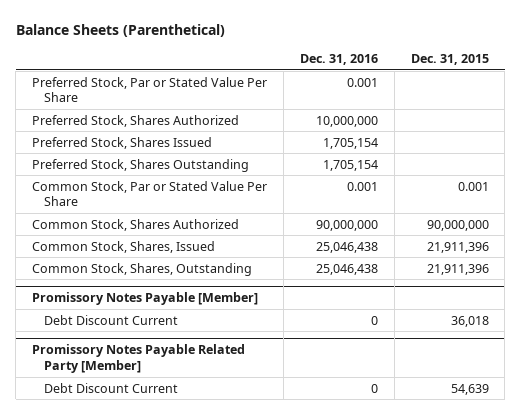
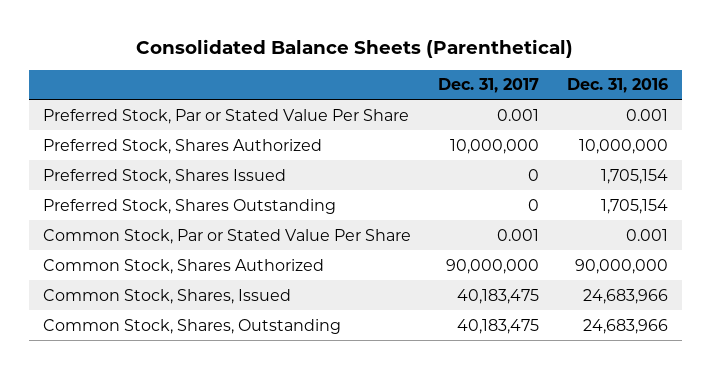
- Balance Sheets (Parenthetical)
+ Consolidated Balance Sheets (Parenthetical)
- | Dec. 31, 2016 | Dec. 31, 2015
+ | Dec. 31, 2017 | Dec. 31, 2016
- Common Stock, Shares, Issued | 25,046,438 | 21,911,396
- Common Stock, Shares, Outstanding | 25,046,438 | 21,911,396
- Promissory Notes Payable [Member]
- Debt Discount Current | 0 | 36,018
- Promissory Notes Payable Related Party [Member]
- Debt Discount Current | 0 | 54,639
+ Common Stock, Shares, Issued | 40,183,475 | 24,683,966
+ Common Stock, Shares, Outstanding | 40,183,475 | 24,683,966

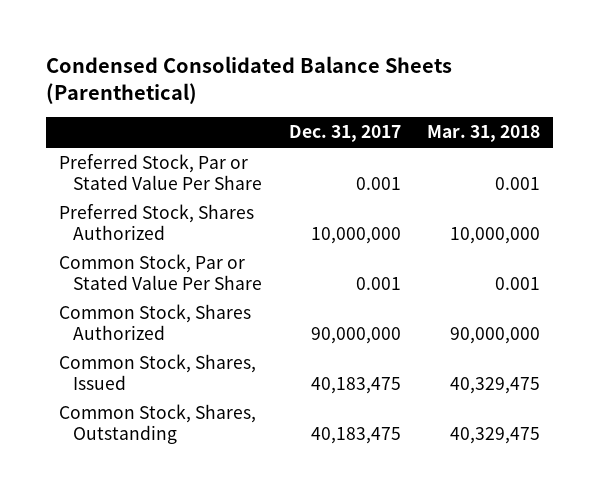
- Consolidated Balance Sheets (Parenthetical)
+ Condensed Consolidated Balance Sheets (Parenthetical)
- | Dec. 31, 2017 | Dec. 31, 2016
+ | Dec. 31, 2017 | Mar. 31, 2018
- Preferred Stock, Shares Issued | 0 | 1,705,154
- Preferred Stock, Shares Outstanding | 0 | 1,705,154

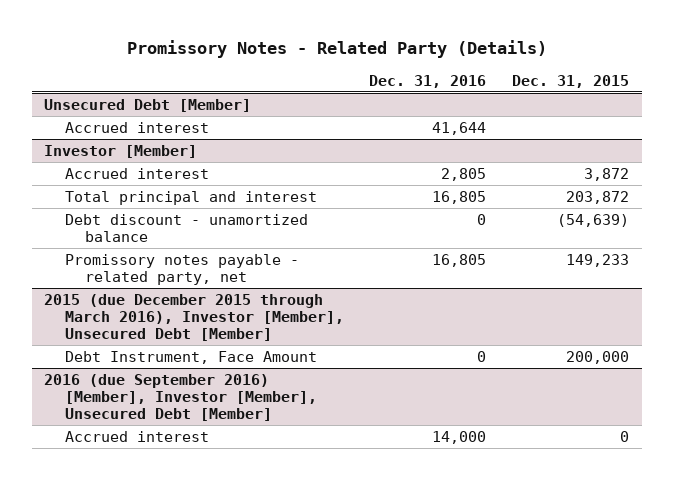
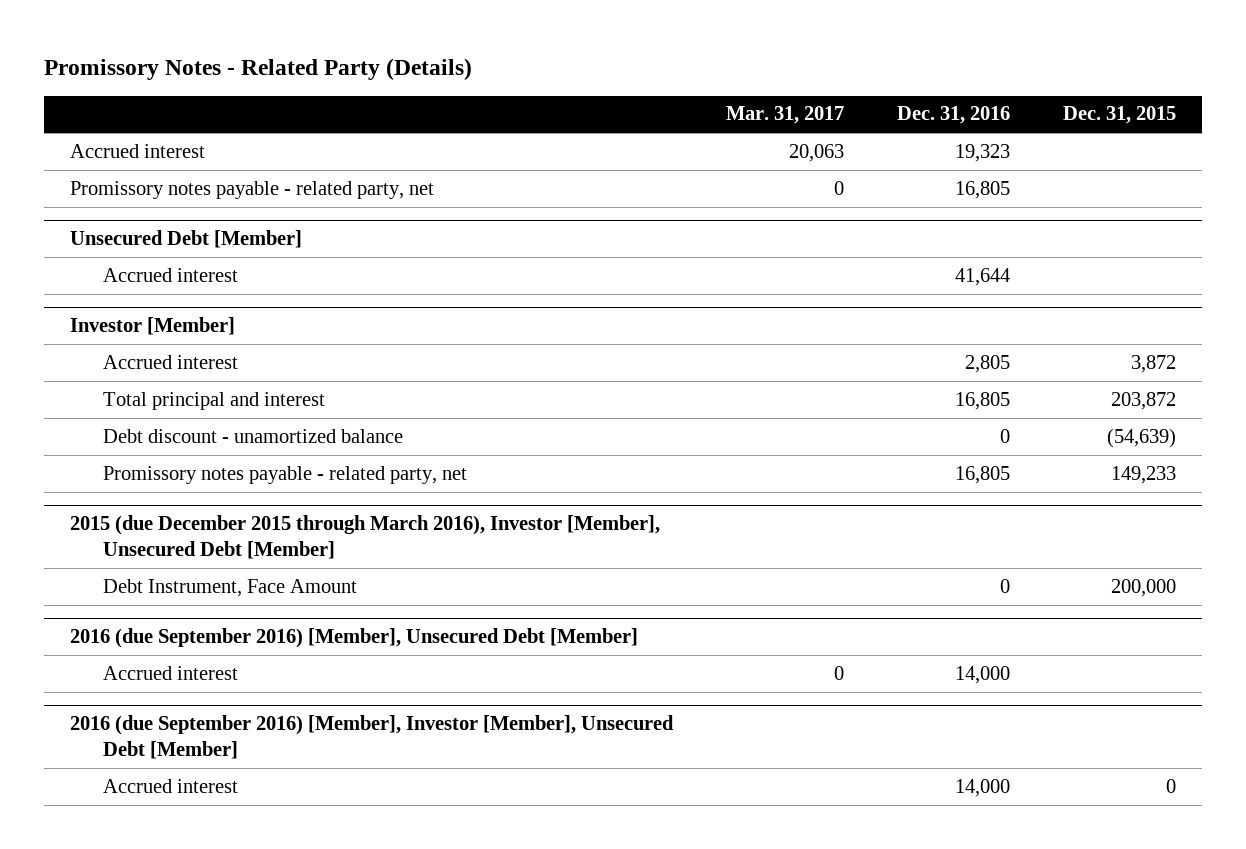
- | Dec. 31, 2016 | Dec. 31, 2015
+ | Mar. 31, 2017 | Dec. 31, 2016 | Dec. 31, 2015
+ Accrued interest | 20,063 | 19,323 |
+ Promissory notes payable - related party, net | 0 | 16,805 |
+ 2016 (due September 2016) [Member], Unsecured Debt [Member]
+ Accrued interest | 0 | 14,000 |

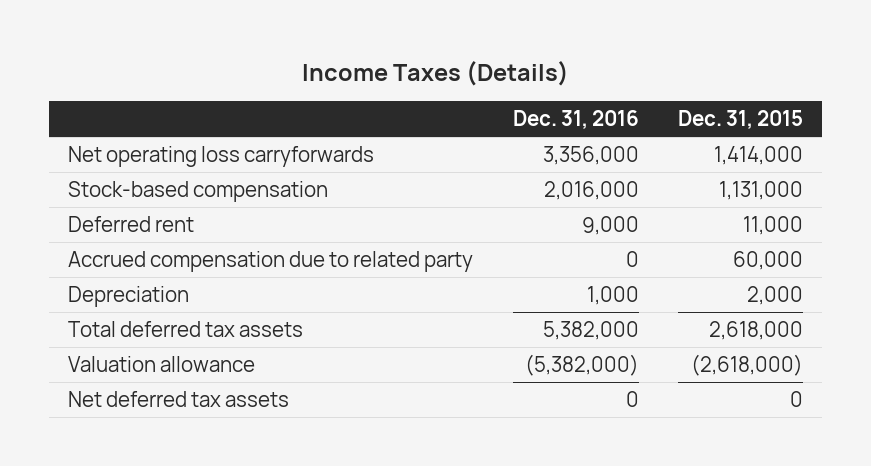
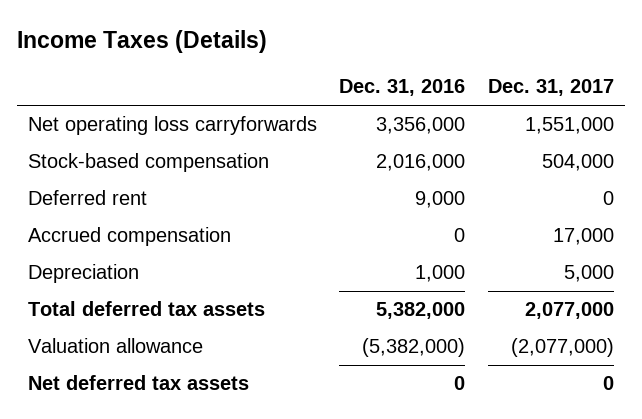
- | Dec. 31, 2016 | Dec. 31, 2015
+ | Dec. 31, 2016 | Dec. 31, 2017
- Accrued compensation due to related party | 0 | 60,000
+ Accrued compensation | 0 | 17,000

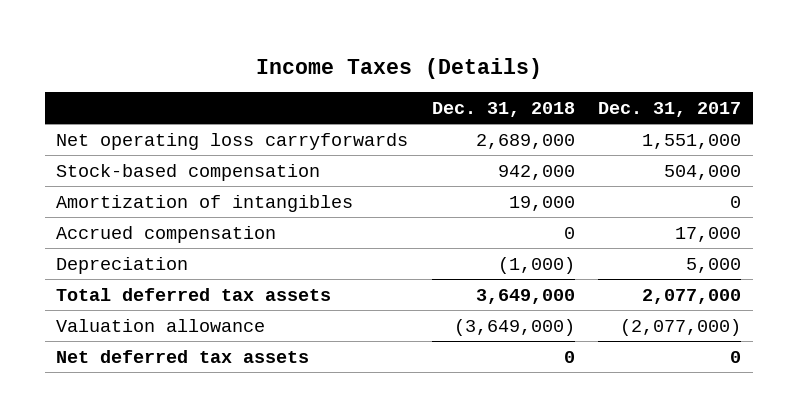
- | Dec. 31, 2016 | Dec. 31, 2017
+ | Dec. 31, 2018 | Dec. 31, 2017
- Deferred rent | 9,000 | 0
+ Amortization of intangibles | 19,000 | 0

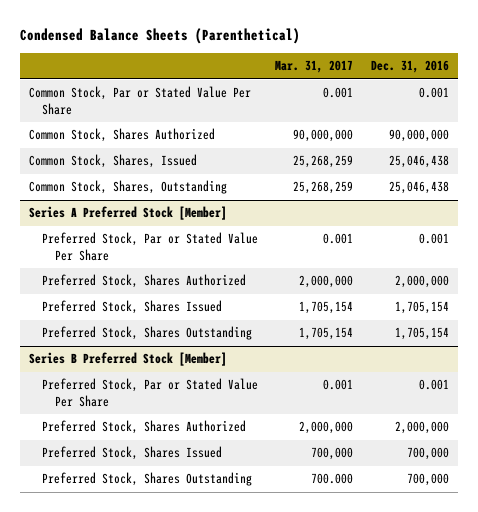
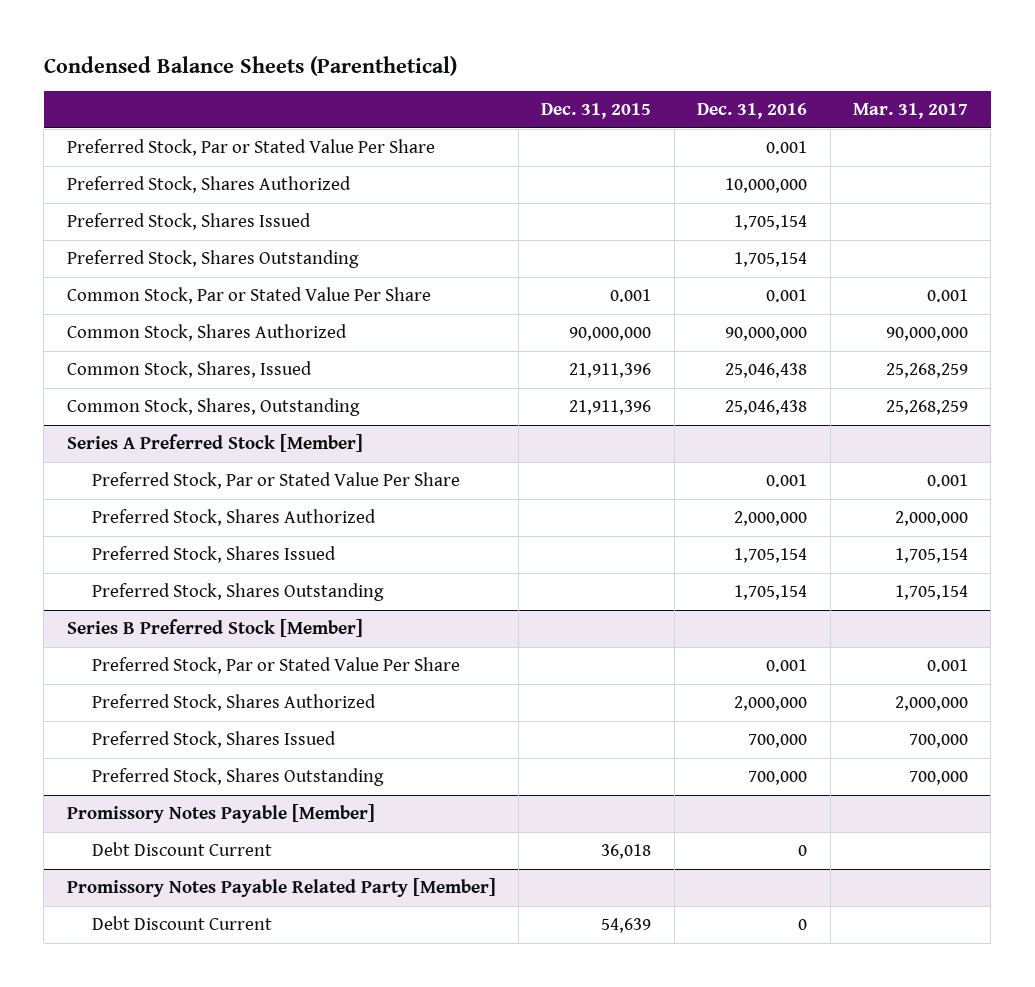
- | Mar. 31, 2017 | Dec. 31, 2016
+ | Dec. 31, 2015 | Dec. 31, 2016 | Mar. 31, 2017
+ Preferred Stock, Par or Stated Value Per Share | | 0.001 |
+ Preferred Stock, Shares Authorized | | 10,000,000 |
+ Preferred Stock, Shares Issued | | 1,705,154 |
+ Preferred Stock, Shares Outstanding | | 1,705,154 |
@ Series B Preferred Stock [Member]
- Preferred Stock, Shares Outstanding | 700.000 | 700,000
+ Preferred Stock, Shares Outstanding | | 700,000 | 700,000
+ Promissory Notes Payable [Member]
+ Debt Discount Current | 36,018 | 0 |
+ Promissory Notes Payable Related Party [Member]
+ Debt Discount Current | 54,639 | 0 |

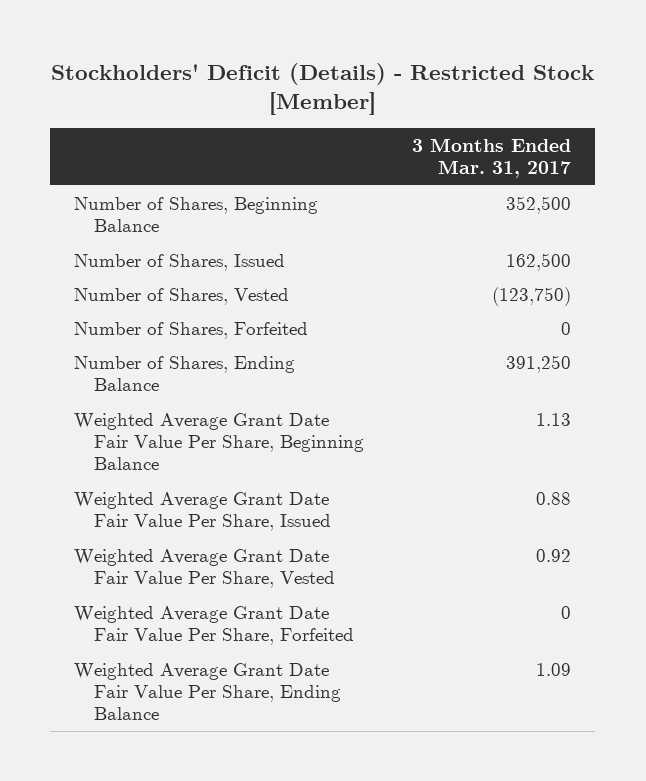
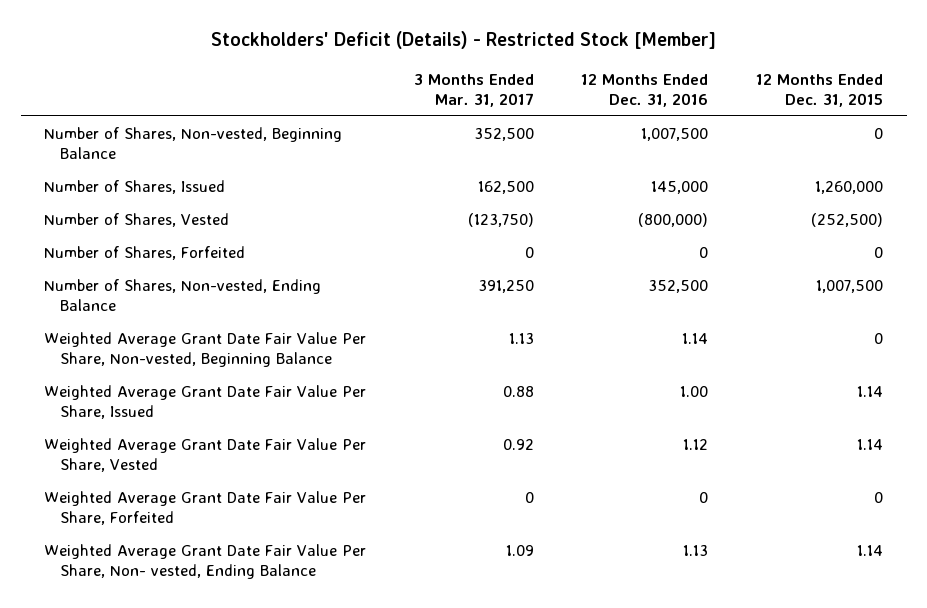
- | 3 Months Ended Mar. 31, 2017
+ | 3 Months Ended Mar. 31, 2017 | 12 Months Ended Dec. 31, 2016 | 12 Months Ended Dec. 31, 2015
- Number of Shares, Beginning Balance | 352,500
+ Number of Shares, Non-vested, Beginning Balance | 352,500 | 1,007,500 | 0
- Number of Shares, Ending Balance | 391,250
- Weighted Average Grant Date Fair Value Per Share, Beginning Balance | 1.13
+ Number of Shares, Non-vested, Ending Balance | 391,250 | 352,500 | 1,007,500
+ Weighted Average Grant Date Fair Value Per Share, Non-vested, Beginning Balance | 1.13 | 1.14 | 0
- Weighted Average Grant Date Fair Value Per Share, Ending Balance | 1.09
+ Weighted Average Grant Date Fair Value Per Share, Non- vested, Ending Balance | 1.09 | 1.13 | 1.14

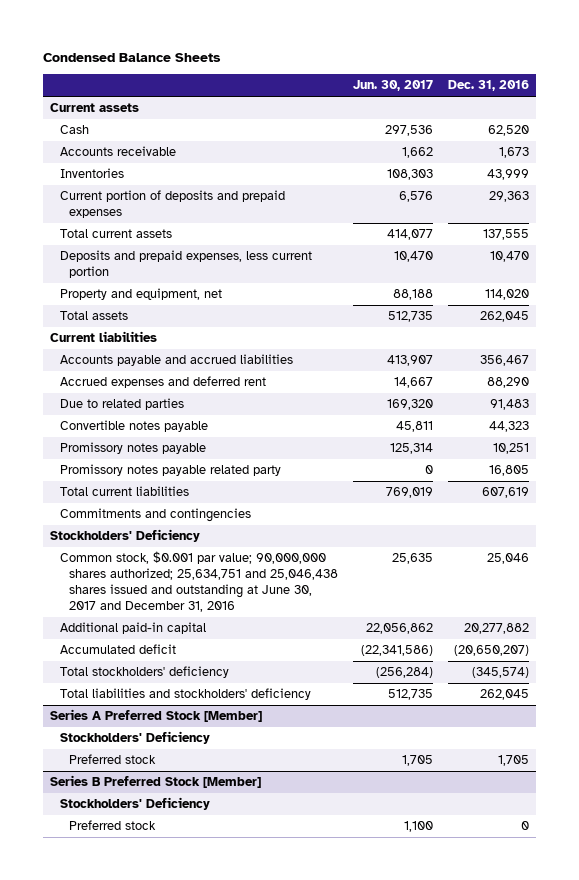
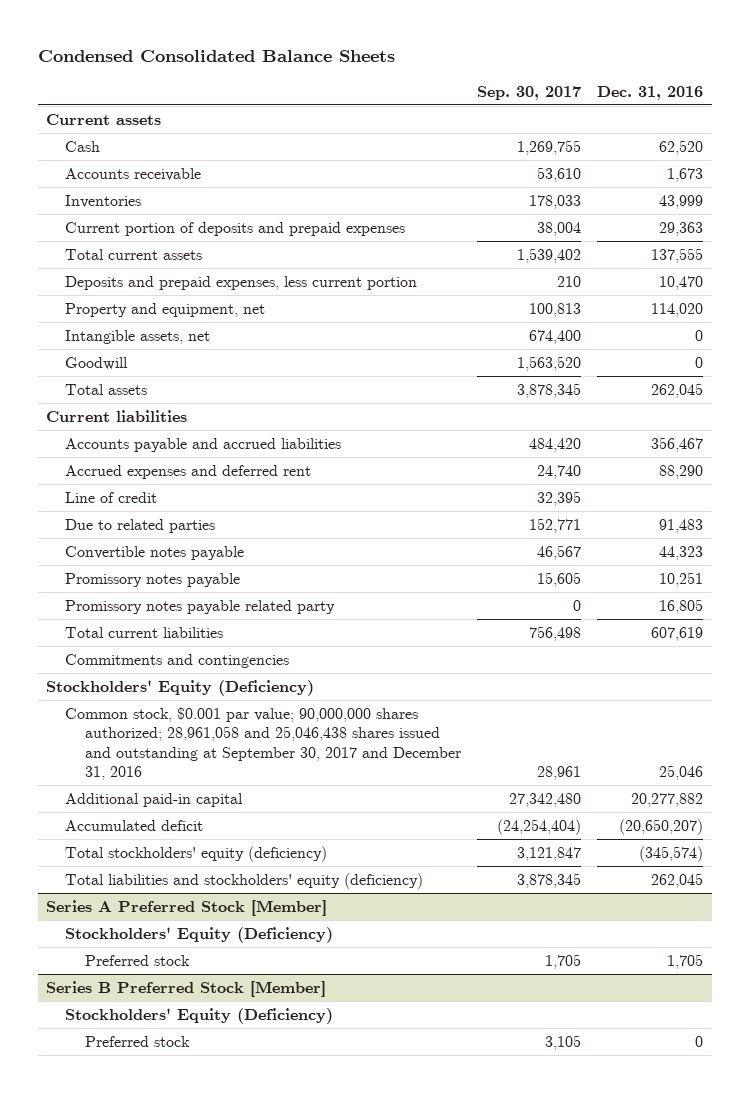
- Condensed Balance Sheets
+ Condensed Consolidated Balance Sheets
- | Jun. 30, 2017 | Dec. 31, 2016
+ | Sep. 30, 2017 | Dec. 31, 2016
+ Intangible assets, net | 674,400 | 0
+ Goodwill | 1,563,520 | 0
+ Line of credit | 32,395 |
- Stockholders' Deficiency
- Common stock, $0.001 par value; 90,000,000 shares authorized; 25,634,751 and 25,046,438 shares issued and outstanding at June 30, 2017 and December 31, 2016 | 25,635 | 25,046
+ Stockholders' Equity (Deficiency)
+ Common stock, $0.001 par value; 90,000,000 shares authorized; 28,961,058 and 25,046,438 shares issued and outstanding at September 30, 2017 and December 31, 2016 | 28,961 | 25,046
- Total stockholders' deficiency | (256,284) | (345,574)
- Total liabilities and stockholders' deficiency | 512,735 | 262,045
+ Total stockholders' equity (deficiency) | 3,121,847 | (345,574)
+ Total liabilities and stockholders' equity (deficiency) | 3,878,345 | 262,045
@ Series A Preferred Stock [Member]
- Stockholders' Deficiency
+ Stockholders' Equity (Deficiency)
@ Series B Preferred Stock [Member]
- Stockholders' Deficiency
+ Stockholders' Equity (Deficiency)

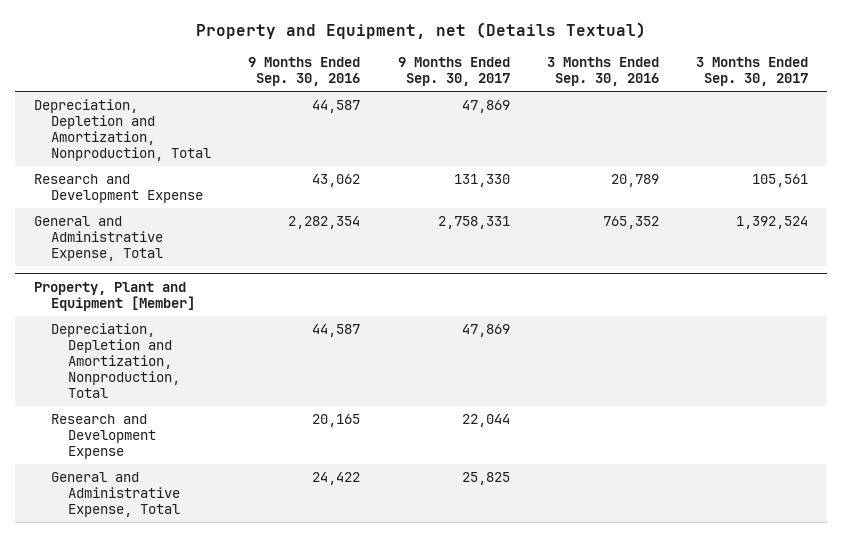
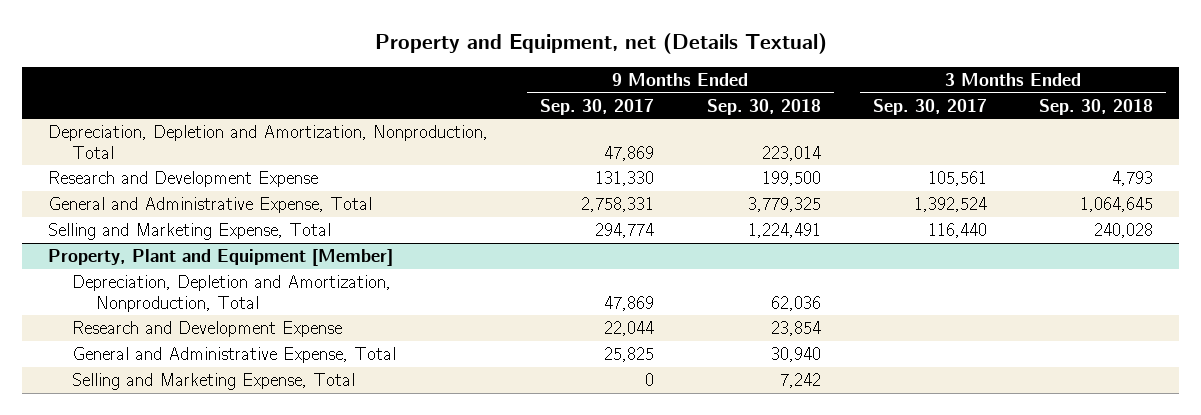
- | 9 Months Ended Sep. 30, 2016 | 9 Months Ended Sep. 30, 2017 | 3 Months Ended Sep. 30, 2016 | 3 Months Ended Sep. 30, 2017
+ | 9 Months Ended Sep. 30, 2017 | 9 Months Ended Sep. 30, 2018 | 3 Months Ended Sep. 30, 2017 | 3 Months Ended Sep. 30, 2018
+ Selling and Marketing Expense, Total | 294,774 | 1,224,491 | 116,440 | 240,028
@ Property, Plant and Equipment [Member]
+ Selling and Marketing Expense, Total | 0 | 7,242 | |

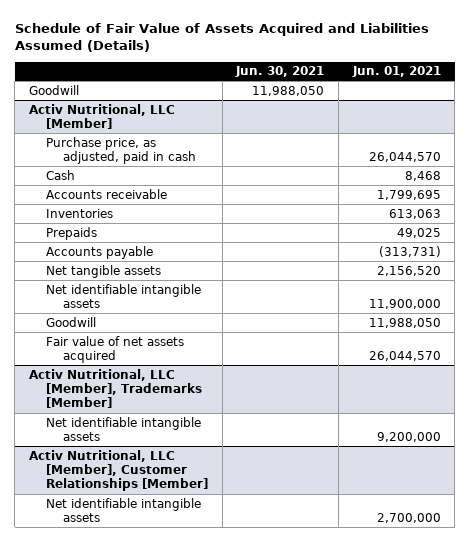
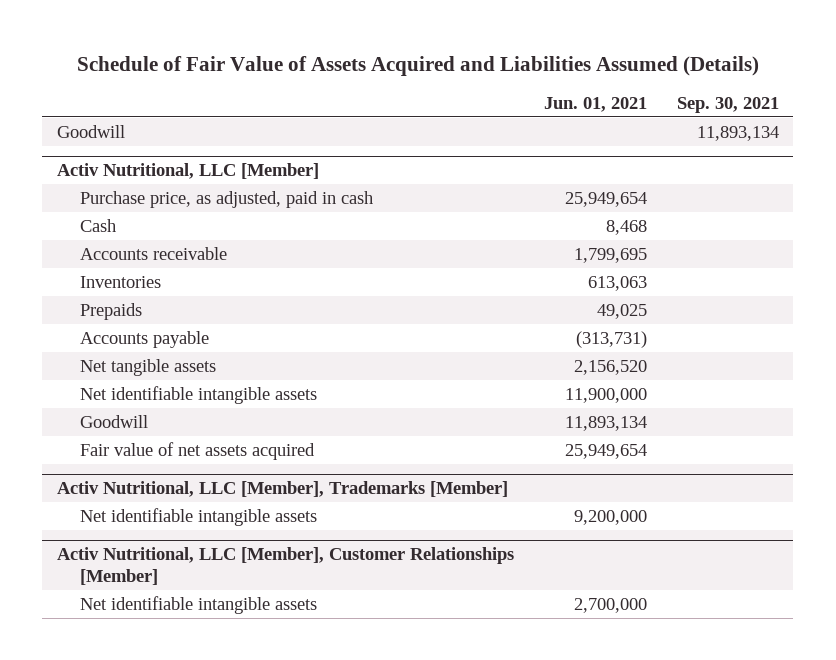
- | Jun. 30, 2021 | Jun. 01, 2021
+ | Jun. 01, 2021 | Sep. 30, 2021
@ Activ Nutritional, LLC [Member]
- Purchase price, as adjusted, paid in cash | | 26,044,570
+ Purchase price, as adjusted, paid in cash | 25,949,654 |
- Goodwill | | 11,988,050
- Fair value of net assets acquired | | 26,044,570
+ Goodwill | 11,893,134 |
+ Fair value of net assets acquired | 25,949,654 |

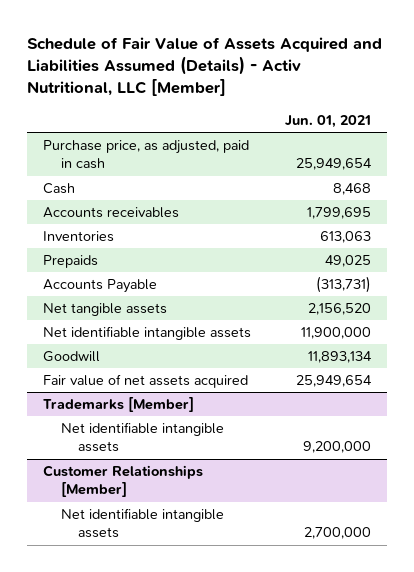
- Schedule of Fair Value of Assets Acquired and Liabilities Assumed (Details)
+ Schedule of Fair Value of Assets Acquired and Liabilities Assumed (Details) - Activ Nutritional, LLC [Member]
- | Jun. 01, 2021 | Sep. 30, 2021
+ | Jun. 01, 2021
- Goodwill | | 11,893,134
- Activ Nutritional, LLC [Member]
- Accounts receivable | 1,799,695 |
+ Accounts receivables | 1,799,695
- Accounts payable | (313,731) |
+ Accounts Payable | (313,731)
- Activ Nutritional, LLC [Member], Trademarks [Member]
+ Trademarks [Member]
- Activ Nutritional, LLC [Member], Customer Relationships [Member]
+ Customer Relationships [Member]

